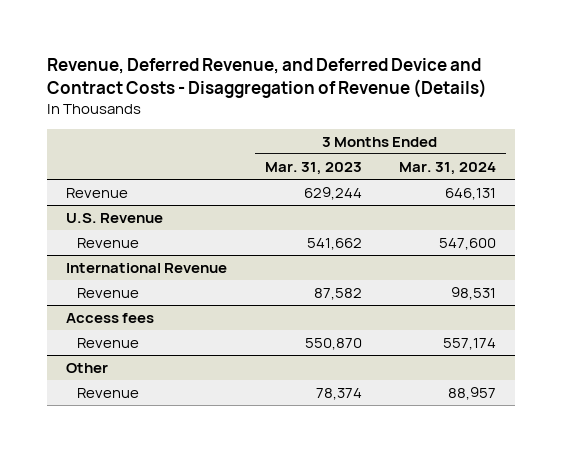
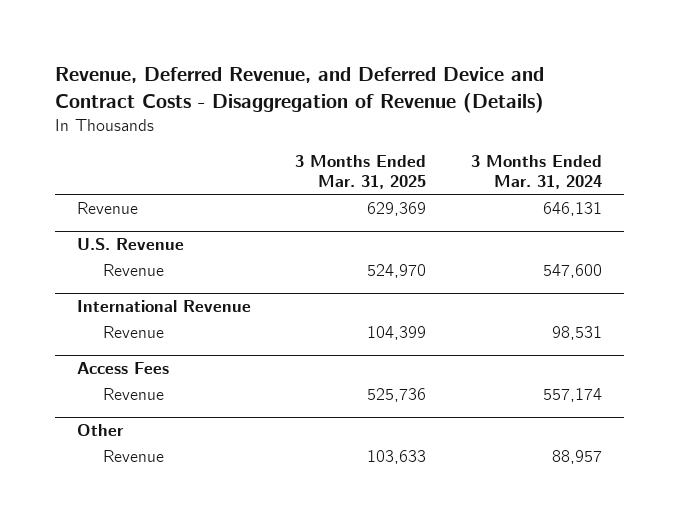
- | 3 Months Ended Mar. 31, 2023 | 3 Months Ended Mar. 31, 2024
+ | 3 Months Ended Mar. 31, 2025 | 3 Months Ended Mar. 31, 2024
- Access fees
+ Access Fees

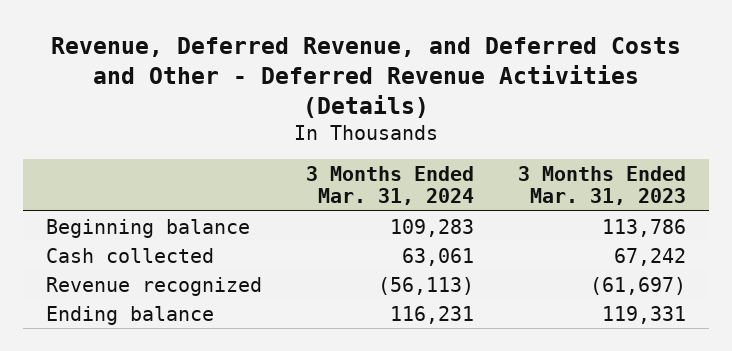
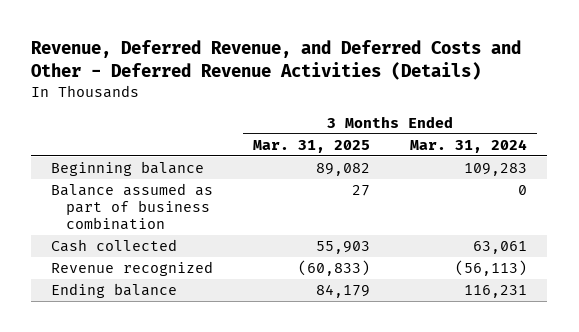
- | 3 Months Ended Mar. 31, 2024 | 3 Months Ended Mar. 31, 2023
+ | 3 Months Ended Mar. 31, 2025 | 3 Months Ended Mar. 31, 2024
+ Balance assumed as part of business combination | 27 | 0

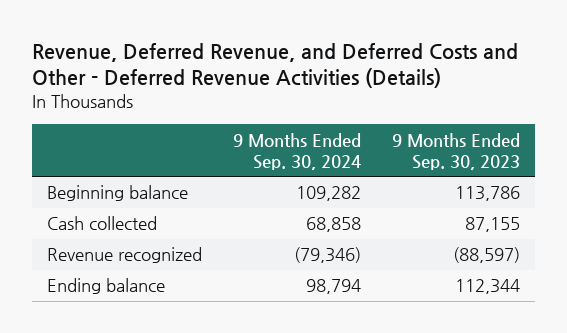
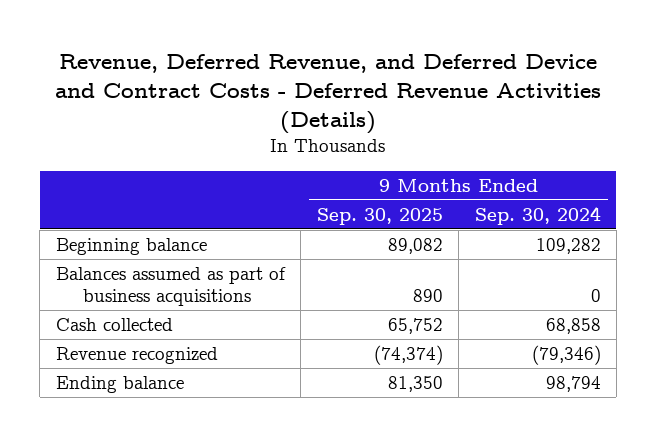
- Revenue, Deferred Revenue, and Deferred Costs and Other - Deferred Revenue Activities (Details)
+ Revenue, Deferred Revenue, and Deferred Device and Contract Costs - Deferred Revenue Activities (Details)
- | 9 Months Ended Sep. 30, 2024 | 9 Months Ended Sep. 30, 2023
+ | 9 Months Ended Sep. 30, 2025 | 9 Months Ended Sep. 30, 2024
+ Balances assumed as part of business acquisitions | 890 | 0

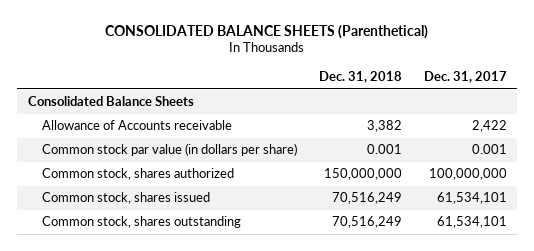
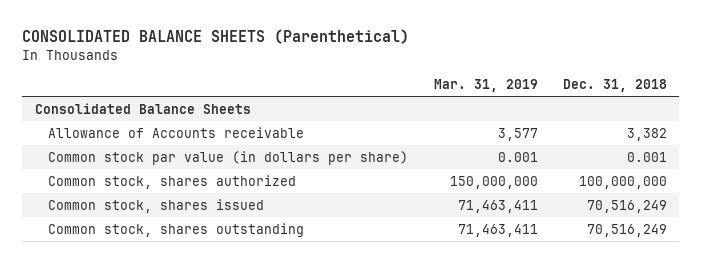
- | Dec. 31, 2018 | Dec. 31, 2017
+ | Mar. 31, 2019 | Dec. 31, 2018
- Common stock, shares authorized | 150,000,000 | 100,000,000
+ Common stock, shares authorized | 150,000,000 | 100,000,000

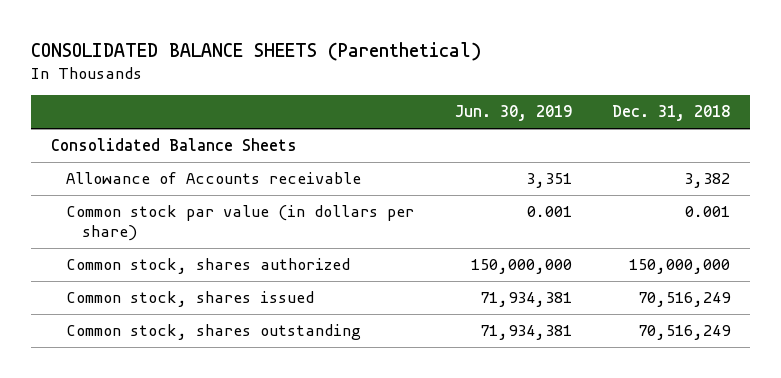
- | Mar. 31, 2019 | Dec. 31, 2018
+ | Jun. 30, 2019 | Dec. 31, 2018
- Common stock, shares authorized | 150,000,000 | 100,000,000
+ Common stock, shares authorized | 150,000,000 | 150,000,000

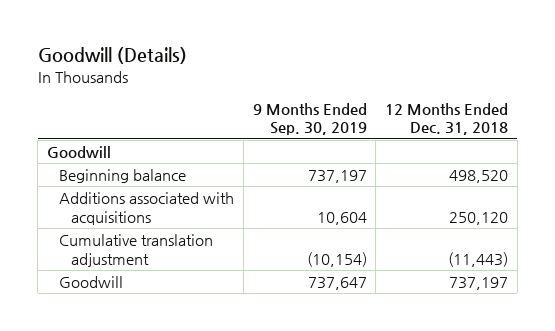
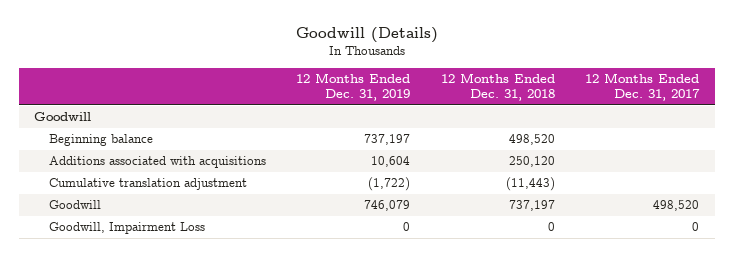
- | 9 Months Ended Sep. 30, 2019 | 12 Months Ended Dec. 31, 2018
+ | 12 Months Ended Dec. 31, 2019 | 12 Months Ended Dec. 31, 2018 | 12 Months Ended Dec. 31, 2017
+ Goodwill, Impairment Loss | 0 | 0 | 0

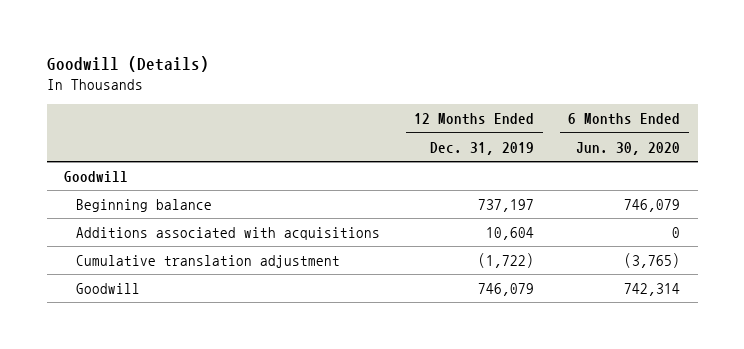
- | 12 Months Ended Dec. 31, 2019 | 12 Months Ended Dec. 31, 2018 | 12 Months Ended Dec. 31, 2017
+ | 12 Months Ended Dec. 31, 2019 | 6 Months Ended Jun. 30, 2020
- Goodwill, Impairment Loss | 0 | 0 | 0

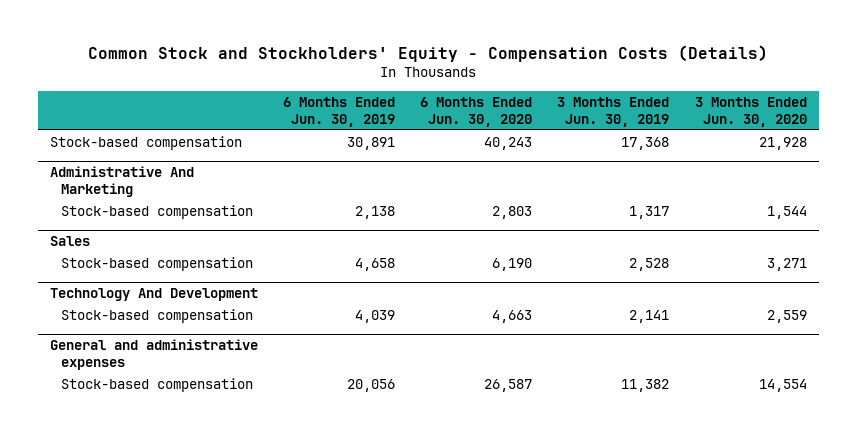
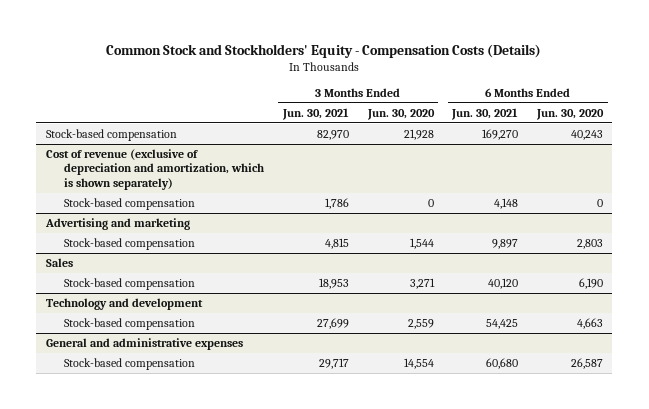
- | 6 Months Ended Jun. 30, 2019 | 6 Months Ended Jun. 30, 2020 | 3 Months Ended Jun. 30, 2019 | 3 Months Ended Jun. 30, 2020
+ | 3 Months Ended Jun. 30, 2021 | 3 Months Ended Jun. 30, 2020 | 6 Months Ended Jun. 30, 2021 | 6 Months Ended Jun. 30, 2020
- Administrative And Marketing
+ Cost of revenue (exclusive of depreciation and amortization, which is shown separately)
+ Stock-based compensation | 1,786 | 0 | 4,148 | 0
+ Advertising and marketing
- Technology And Development
+ Technology and development

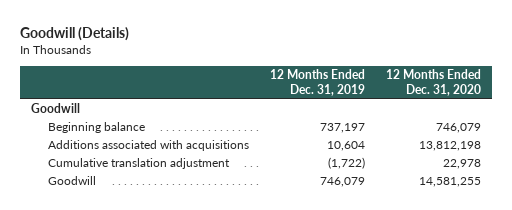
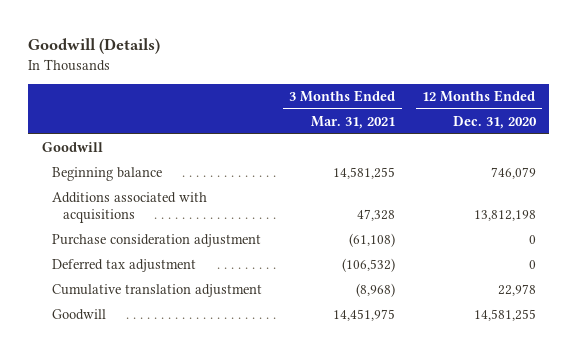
- | 12 Months Ended Dec. 31, 2019 | 12 Months Ended Dec. 31, 2020
+ | 3 Months Ended Mar. 31, 2021 | 12 Months Ended Dec. 31, 2020
+ Purchase consideration adjustment | (61,108) | 0
+ Deferred tax adjustment | (106,532) | 0

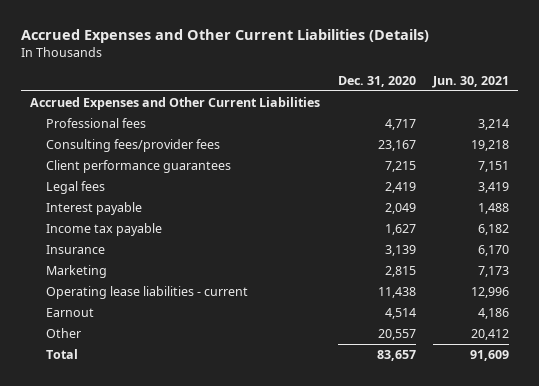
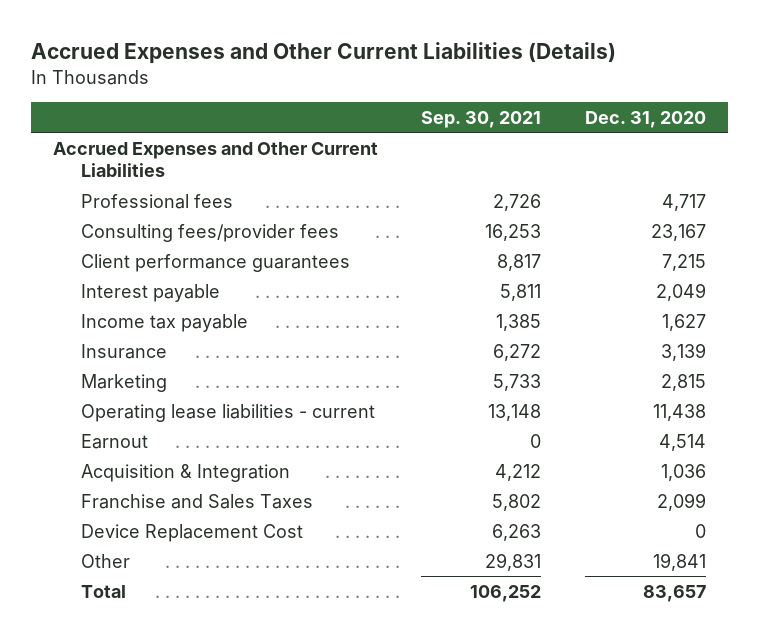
- | Dec. 31, 2020 | Jun. 30, 2021
+ | Sep. 30, 2021 | Dec. 31, 2020
- Legal fees | 2,419 | 3,419
- Other | 20,557 | 20,412
+ Acquisition & Integration | 4,212 | 1,036
+ Franchise and Sales Taxes | 5,802 | 2,099
+ Device Replacement Cost | 6,263 | 0
+ Other | 29,831 | 19,841

